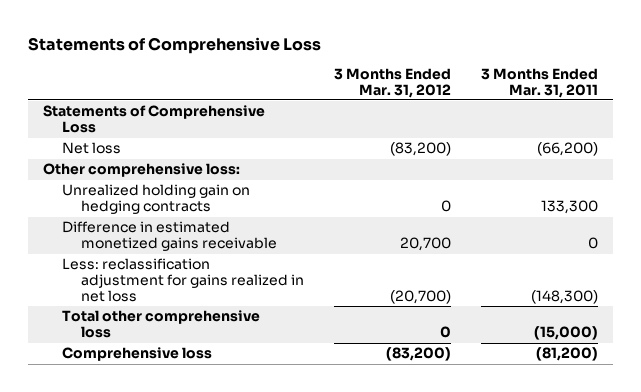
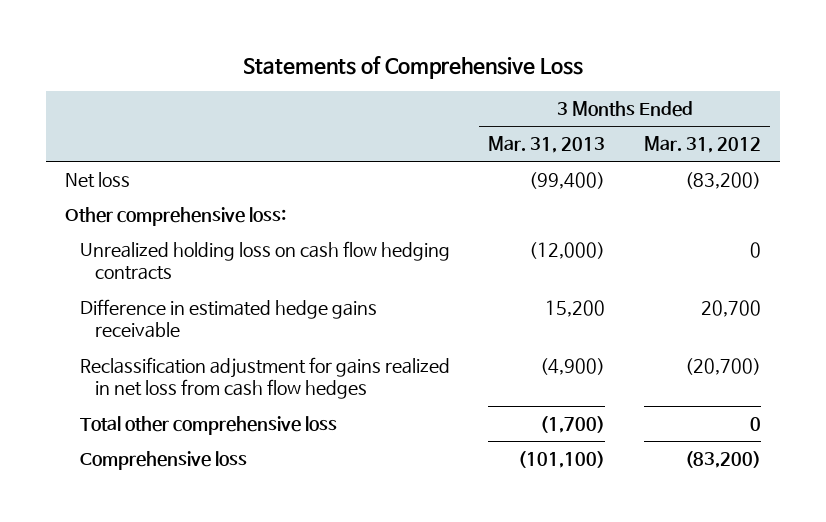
- | 3 Months Ended Mar. 31, 2012 | 3 Months Ended Mar. 31, 2011
+ | 3 Months Ended Mar. 31, 2013 | 3 Months Ended Mar. 31, 2012
- Statements of Comprehensive Loss
- Unrealized holding gain on hedging contracts | 0 | 133,300
- Difference in estimated monetized gains receivable | 20,700 | 0
- Less: reclassification adjustment for gains realized in net loss | (20,700) | (148,300)
+ Unrealized holding loss on cash flow hedging contracts | (12,000) | 0
+ Difference in estimated hedge gains receivable | 15,200 | 20,700
+ Reclassification adjustment for gains realized in net loss from cash flow hedges | (4,900) | (20,700)

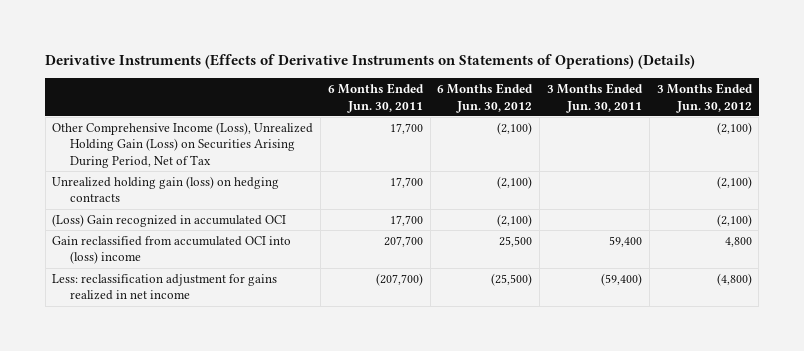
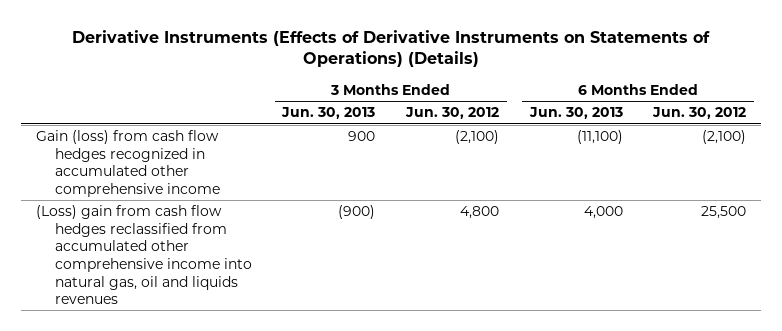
- | 6 Months Ended Jun. 30, 2011 | 6 Months Ended Jun. 30, 2012 | 3 Months Ended Jun. 30, 2011 | 3 Months Ended Jun. 30, 2012
+ | 3 Months Ended Jun. 30, 2013 | 3 Months Ended Jun. 30, 2012 | 6 Months Ended Jun. 30, 2013 | 6 Months Ended Jun. 30, 2012
- Other Comprehensive Income (Loss), Unrealized Holding Gain (Loss) on Securities Arising During Period, Net of Tax | 17,700 | (2,100) | | (2,100)
- Unrealized holding gain (loss) on hedging contracts | 17,700 | (2,100) | | (2,100)
- (Loss) Gain recognized in accumulated OCI | 17,700 | (2,100) | | (2,100)
- Gain reclassified from accumulated OCI into (loss) income | 207,700 | 25,500 | 59,400 | 4,800
- Less: reclassification adjustment for gains realized in net income | (207,700) | (25,500) | (59,400) | (4,800)
+ Gain (loss) from cash flow hedges recognized in accumulated other comprehensive income | 900 | (2,100) | (11,100) | (2,100)
+ (Loss) gain from cash flow hedges reclassified from accumulated other comprehensive income into natural gas, oil and liquids revenues | (900) | 4,800 | 4,000 | 25,500

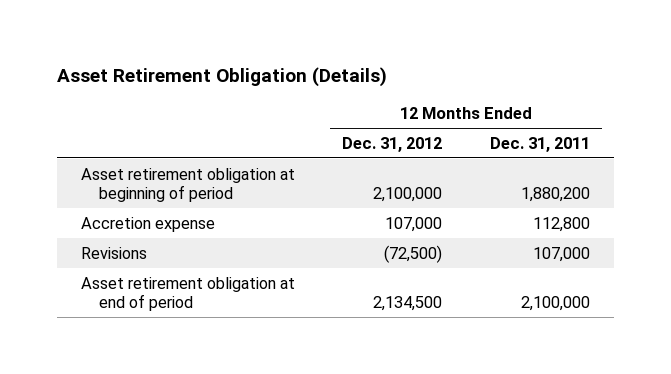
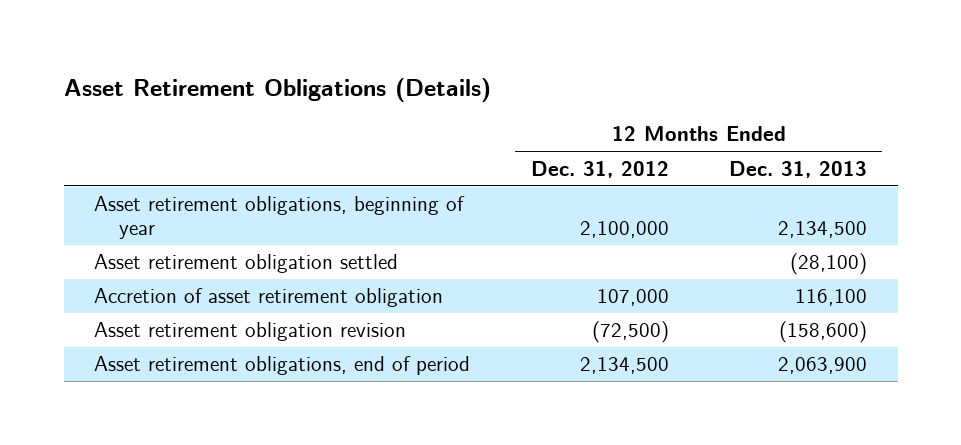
- Asset Retirement Obligation (Details)
+ Asset Retirement Obligations (Details)
- | 12 Months Ended Dec. 31, 2012 | 12 Months Ended Dec. 31, 2011
+ | 12 Months Ended Dec. 31, 2012 | 12 Months Ended Dec. 31, 2013
- Asset retirement obligation at beginning of period | 2,100,000 | 1,880,200
- Accretion expense | 107,000 | 112,800
- Revisions | (72,500) | 107,000
- Asset retirement obligation at end of period | 2,134,500 | 2,100,000
+ Asset retirement obligations, beginning of year | 2,100,000 | 2,134,500
+ Asset retirement obligation settled | | (28,100)
+ Accretion of asset retirement obligation | 107,000 | 116,100
+ Asset retirement obligation revision | (72,500) | (158,600)
+ Asset retirement obligations, end of period | 2,134,500 | 2,063,900

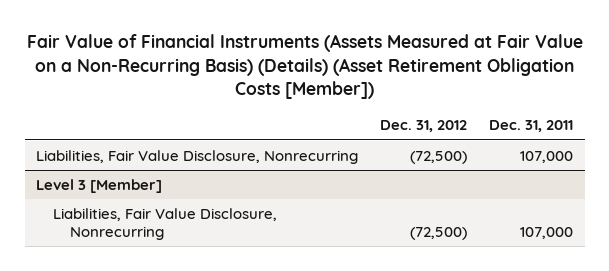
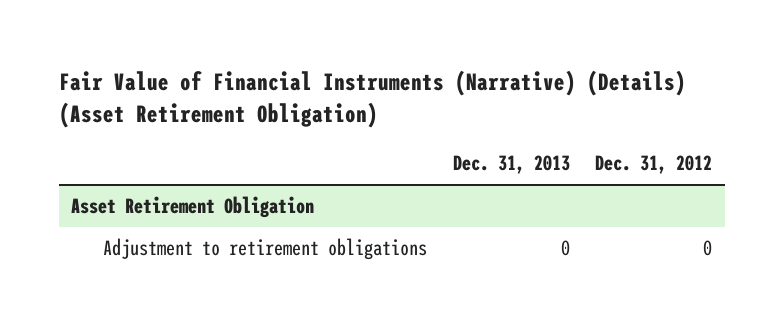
- Fair Value of Financial Instruments (Assets Measured at Fair Value on a Non-Recurring Basis) (Details) (Asset Retirement Obligation Costs [Member])
+ Fair Value of Financial Instruments (Narrative) (Details) (Asset Retirement Obligation)
- | Dec. 31, 2012 | Dec. 31, 2011
+ | Dec. 31, 2013 | Dec. 31, 2012
- Liabilities, Fair Value Disclosure, Nonrecurring | (72,500) | 107,000
- Level 3 [Member]
- Liabilities, Fair Value Disclosure, Nonrecurring | (72,500) | 107,000
+ Asset Retirement Obligation
+ Adjustment to retirement obligations | 0 | 0

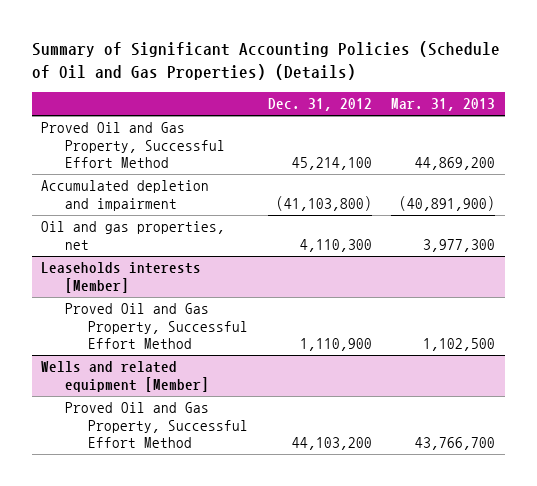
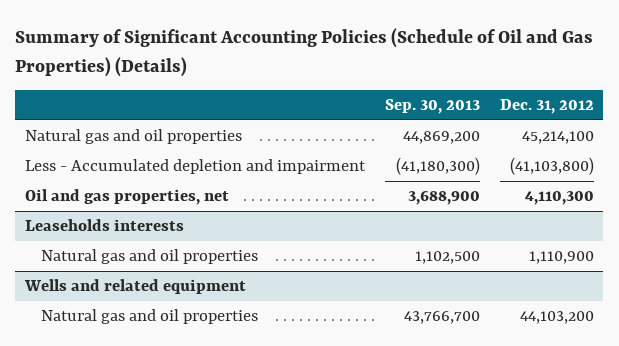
- | Dec. 31, 2012 | Mar. 31, 2013
+ | Sep. 30, 2013 | Dec. 31, 2012
- Proved Oil and Gas Property, Successful Effort Method | 45,214,100 | 44,869,200
- Accumulated depletion and impairment | (41,103,800) | (40,891,900)
+ Natural gas and oil properties | 44,869,200 | 45,214,100
+ Less - Accumulated depletion and impairment | (41,180,300) | (41,103,800)
- Leaseholds interests [Member]
- Proved Oil and Gas Property, Successful Effort Method | 1,110,900 | 1,102,500
- Wells and related equipment [Member]
- Proved Oil and Gas Property, Successful Effort Method | 44,103,200 | 43,766,700
+ Leaseholds interests
+ Natural gas and oil properties | 1,102,500 | 1,110,900
+ Wells and related equipment
+ Natural gas and oil properties | 43,766,700 | 44,103,200

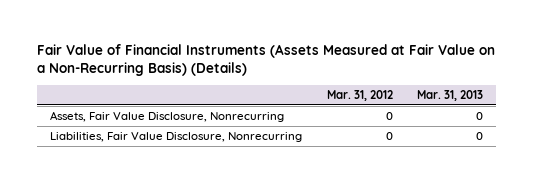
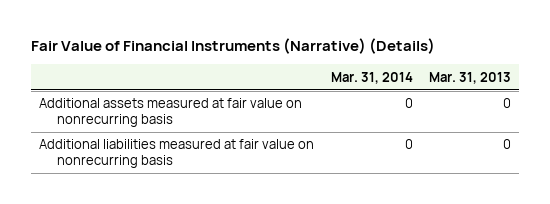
- Fair Value of Financial Instruments (Assets Measured at Fair Value on a Non-Recurring Basis) (Details)
+ Fair Value of Financial Instruments (Narrative) (Details)
- | Mar. 31, 2012 | Mar. 31, 2013
+ | Mar. 31, 2014 | Mar. 31, 2013
- Assets, Fair Value Disclosure, Nonrecurring | 0 | 0
- Liabilities, Fair Value Disclosure, Nonrecurring | 0 | 0
+ Additional assets measured at fair value on nonrecurring basis | 0 | 0
+ Additional liabilities measured at fair value on nonrecurring basis | 0 | 0

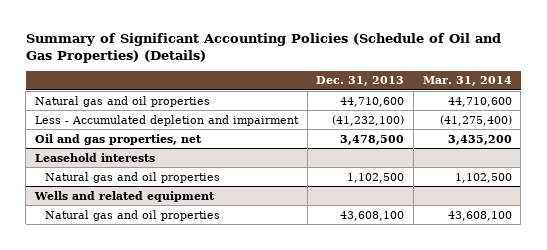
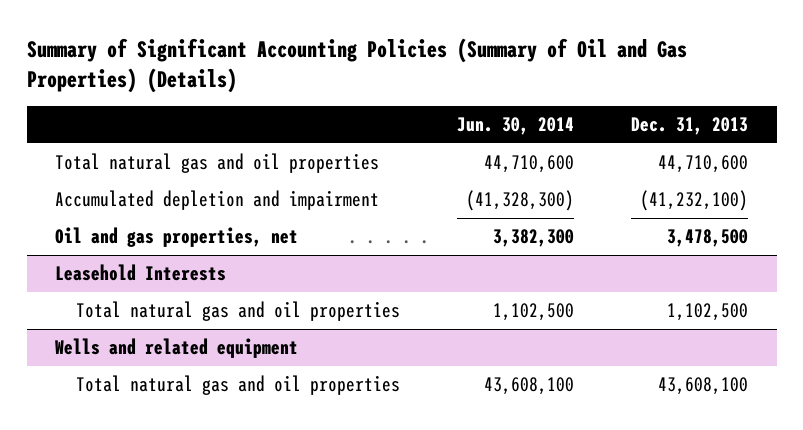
- Summary of Significant Accounting Policies (Schedule of Oil and Gas Properties) (Details)
+ Summary of Significant Accounting Policies (Summary of Oil and Gas Properties) (Details)
- | Dec. 31, 2013 | Mar. 31, 2014
+ | Jun. 30, 2014 | Dec. 31, 2013
- Natural gas and oil properties | 44,710,600 | 44,710,600
- Less - Accumulated depletion and impairment | (41,232,100) | (41,275,400)
+ Total natural gas and oil properties | 44,710,600 | 44,710,600
+ Accumulated depletion and impairment | (41,328,300) | (41,232,100)
- Leasehold interests
- Natural gas and oil properties | 1,102,500 | 1,102,500
+ Leasehold Interests
+ Total natural gas and oil properties | 1,102,500 | 1,102,500
@ Wells and related equipment
- Natural gas and oil properties | 43,608,100 | 43,608,100
+ Total natural gas and oil properties | 43,608,100 | 43,608,100

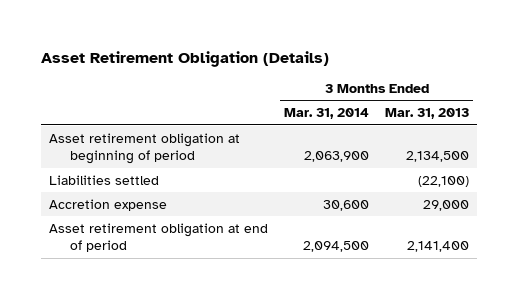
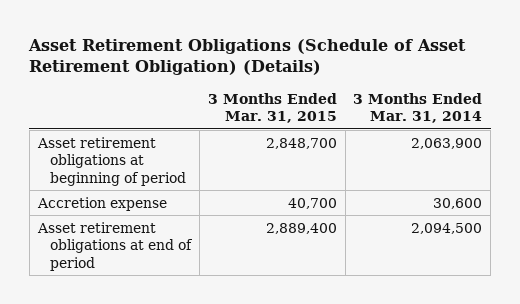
- Asset Retirement Obligation (Details)
+ Asset Retirement Obligations (Schedule of Asset Retirement Obligation) (Details)
- | 3 Months Ended Mar. 31, 2014 | 3 Months Ended Mar. 31, 2013
+ | 3 Months Ended Mar. 31, 2015 | 3 Months Ended Mar. 31, 2014
- Asset retirement obligation at beginning of period | 2,063,900 | 2,134,500
- Liabilities settled | | (22,100)
+ Asset retirement obligations at beginning of period | 2,848,700 | 2,063,900
- Asset retirement obligation at end of period | 2,094,500 | 2,141,400
+ Asset retirement obligations at end of period | 2,889,400 | 2,094,500

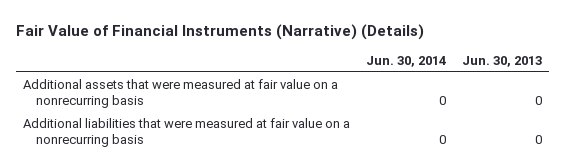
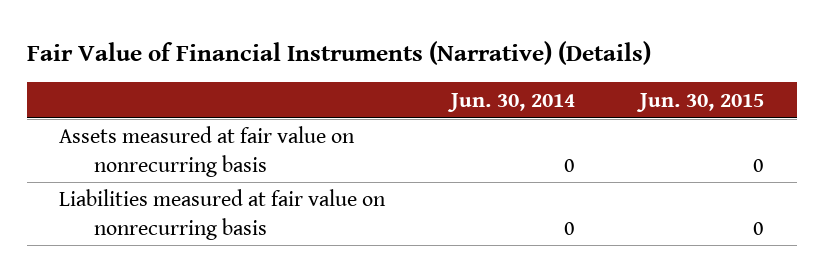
- | Jun. 30, 2014 | Jun. 30, 2013
+ | Jun. 30, 2014 | Jun. 30, 2015
- Additional assets that were measured at fair value on a nonrecurring basis | 0 | 0
- Additional liabilities that were measured at fair value on a nonrecurring basis | 0 | 0
+ Assets measured at fair value on nonrecurring basis | 0 | 0
+ Liabilities measured at fair value on nonrecurring basis | 0 | 0

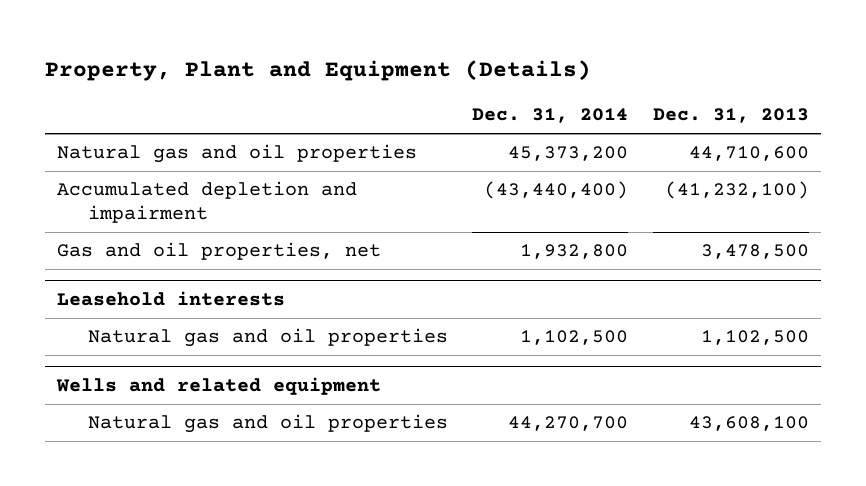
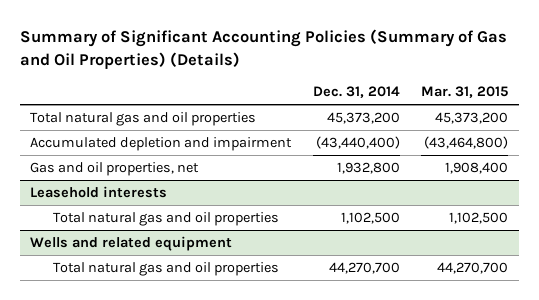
- Property, Plant and Equipment (Details)
+ Summary of Significant Accounting Policies (Summary of Gas and Oil Properties) (Details)
- | Dec. 31, 2014 | Dec. 31, 2013
+ | Dec. 31, 2014 | Mar. 31, 2015
- Natural gas and oil properties | 45,373,200 | 44,710,600
+ Total natural gas and oil properties | 45,373,200 | 45,373,200
@ Leasehold interests
- Natural gas and oil properties | 1,102,500 | 1,102,500
+ Total natural gas and oil properties | 1,102,500 | 1,102,500
@ Wells and related equipment
- Natural gas and oil properties | 44,270,700 | 43,608,100
+ Total natural gas and oil properties | 44,270,700 | 44,270,700

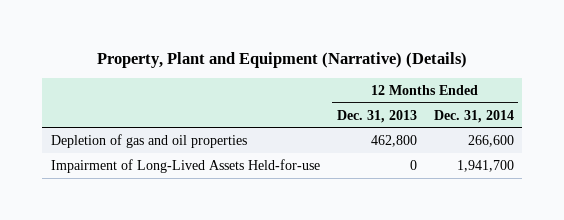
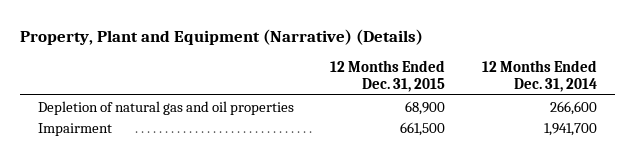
- | 12 Months Ended Dec. 31, 2013 | 12 Months Ended Dec. 31, 2014
+ | 12 Months Ended Dec. 31, 2015 | 12 Months Ended Dec. 31, 2014
- Depletion of gas and oil properties | 462,800 | 266,600
- Impairment of Long-Lived Assets Held-for-use | 0 | 1,941,700
+ Depletion of natural gas and oil properties | 68,900 | 266,600
+ Impairment | 661,500 | 1,941,700

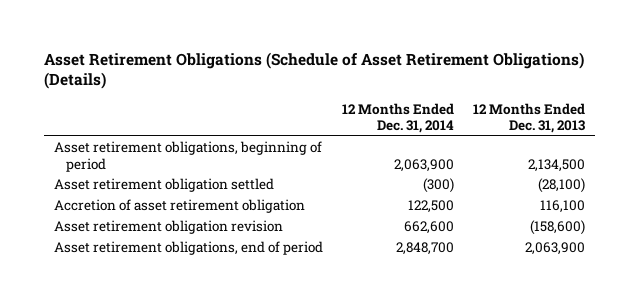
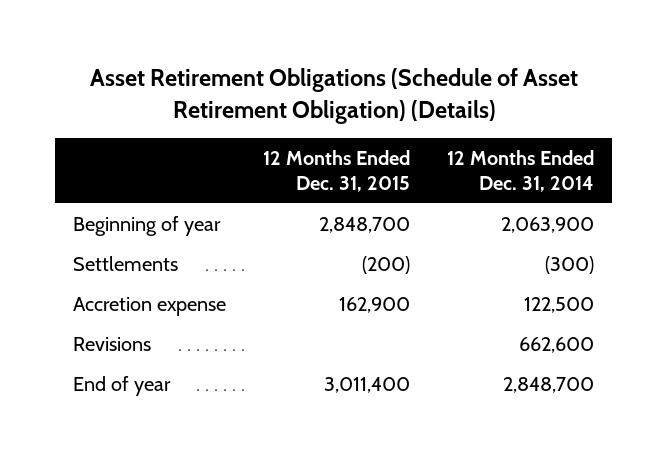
- Asset Retirement Obligations (Schedule of Asset Retirement Obligations) (Details)
+ Asset Retirement Obligations (Schedule of Asset Retirement Obligation) (Details)
- | 12 Months Ended Dec. 31, 2014 | 12 Months Ended Dec. 31, 2013
+ | 12 Months Ended Dec. 31, 2015 | 12 Months Ended Dec. 31, 2014
- Asset retirement obligations, beginning of period | 2,063,900 | 2,134,500
- Asset retirement obligation settled | (300) | (28,100)
- Accretion of asset retirement obligation | 122,500 | 116,100
- Asset retirement obligation revision | 662,600 | (158,600)
- Asset retirement obligations, end of period | 2,848,700 | 2,063,900
+ Beginning of year | 2,848,700 | 2,063,900
+ Settlements | (200) | (300)
+ Accretion expense | 162,900 | 122,500
+ Revisions | | 662,600
+ End of year | 3,011,400 | 2,848,700

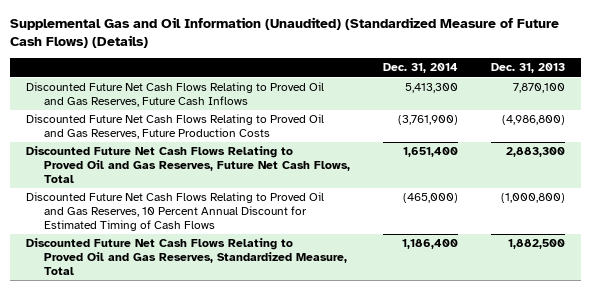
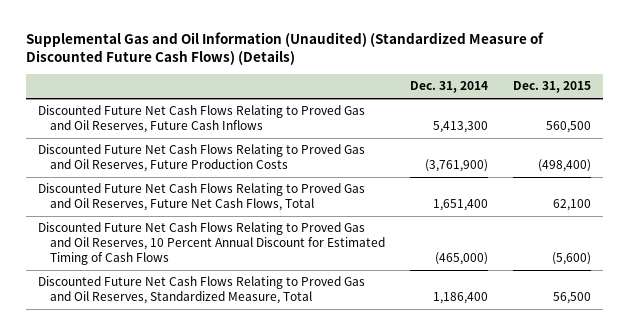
- Supplemental Gas and Oil Information (Unaudited) (Standardized Measure of Future Cash Flows) (Details)
+ Supplemental Gas and Oil Information (Unaudited) (Standardized Measure of Discounted Future Cash Flows) (Details)
- | Dec. 31, 2014 | Dec. 31, 2013
+ | Dec. 31, 2014 | Dec. 31, 2015
- Discounted Future Net Cash Flows Relating to Proved Oil and Gas Reserves, Future Cash Inflows | 5,413,300 | 7,870,100
- Discounted Future Net Cash Flows Relating to Proved Oil and Gas Reserves, Future Production Costs | (3,761,900) | (4,986,800)
- Discounted Future Net Cash Flows Relating to Proved Oil and Gas Reserves, Future Net Cash Flows, Total | 1,651,400 | 2,883,300
- Discounted Future Net Cash Flows Relating to Proved Oil and Gas Reserves, 10 Percent Annual Discount for Estimated Timing of Cash Flows | (465,000) | (1,000,800)
- Discounted Future Net Cash Flows Relating to Proved Oil and Gas Reserves, Standardized Measure, Total | 1,186,400 | 1,882,500
+ Discounted Future Net Cash Flows Relating to Proved Gas and Oil Reserves, Future Cash Inflows | 5,413,300 | 560,500
+ Discounted Future Net Cash Flows Relating to Proved Gas and Oil Reserves, Future Production Costs | (3,761,900) | (498,400)
+ Discounted Future Net Cash Flows Relating to Proved Gas and Oil Reserves, Future Net Cash Flows, Total | 1,651,400 | 62,100
+ Discounted Future Net Cash Flows Relating to Proved Gas and Oil Reserves, 10 Percent Annual Discount for Estimated Timing of Cash Flows | (465,000) | (5,600)
+ Discounted Future Net Cash Flows Relating to Proved Gas and Oil Reserves, Standardized Measure, Total | 1,186,400 | 56,500

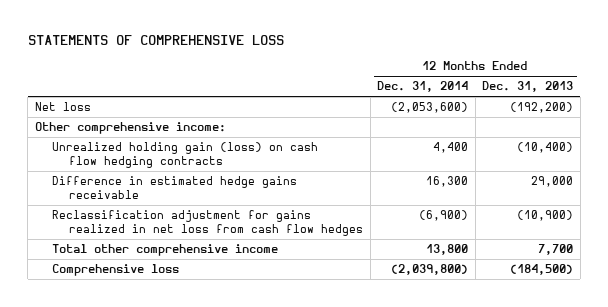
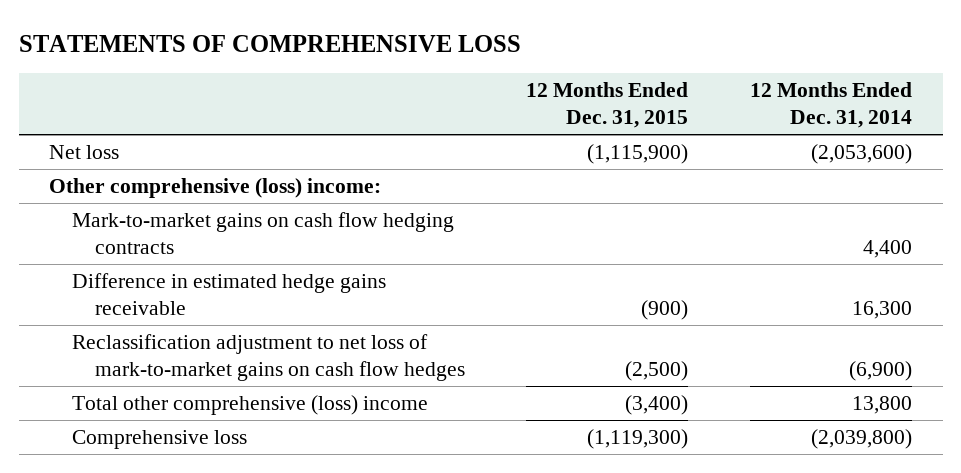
- | 12 Months Ended Dec. 31, 2014 | 12 Months Ended Dec. 31, 2013
+ | 12 Months Ended Dec. 31, 2015 | 12 Months Ended Dec. 31, 2014
- Other comprehensive income:
- Unrealized holding gain (loss) on cash flow hedging contracts | 4,400 | (10,400)
+ Other comprehensive (loss) income:
+ Mark-to-market gains on cash flow hedging contracts | | 4,400
- Reclassification adjustment for gains realized in net loss from cash flow hedges | (6,900) | (10,900)
- Total other comprehensive income | 13,800 | 7,700
+ Reclassification adjustment to net loss of mark-to-market gains on cash flow hedges | (2,500) | (6,900)
+ Total other comprehensive (loss) income | (3,400) | 13,800

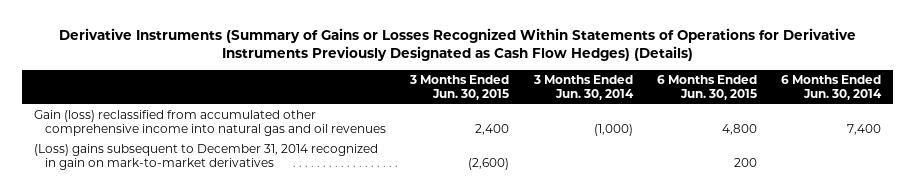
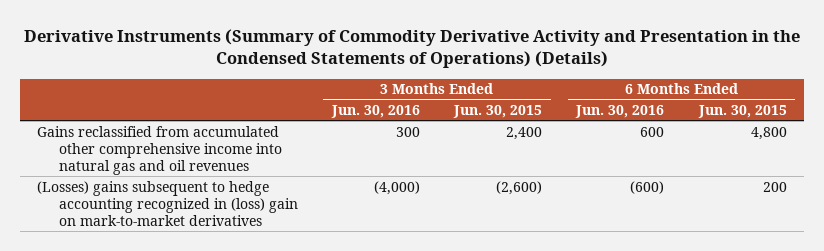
- Derivative Instruments (Summary of Gains or Losses Recognized Within Statements of Operations for Derivative Instruments Previously Designated as Cash Flow Hedges) (Details)
+ Derivative Instruments (Summary of Commodity Derivative Activity and Presentation in the Condensed Statements of Operations) (Details)
- | 3 Months Ended Jun. 30, 2015 | 3 Months Ended Jun. 30, 2014 | 6 Months Ended Jun. 30, 2015 | 6 Months Ended Jun. 30, 2014
+ | 3 Months Ended Jun. 30, 2016 | 3 Months Ended Jun. 30, 2015 | 6 Months Ended Jun. 30, 2016 | 6 Months Ended Jun. 30, 2015
- Gain (loss) reclassified from accumulated other comprehensive income into natural gas and oil revenues | 2,400 | (1,000) | 4,800 | 7,400
- (Loss) gains subsequent to December 31, 2014 recognized in gain on mark-to-market derivatives | (2,600) | | 200 |
+ Gains reclassified from accumulated other comprehensive income into natural gas and oil revenues | 300 | 2,400 | 600 | 4,800
+ (Losses) gains subsequent to hedge accounting recognized in (loss) gain on mark-to-market derivatives | (4,000) | (2,600) | (600) | 200

